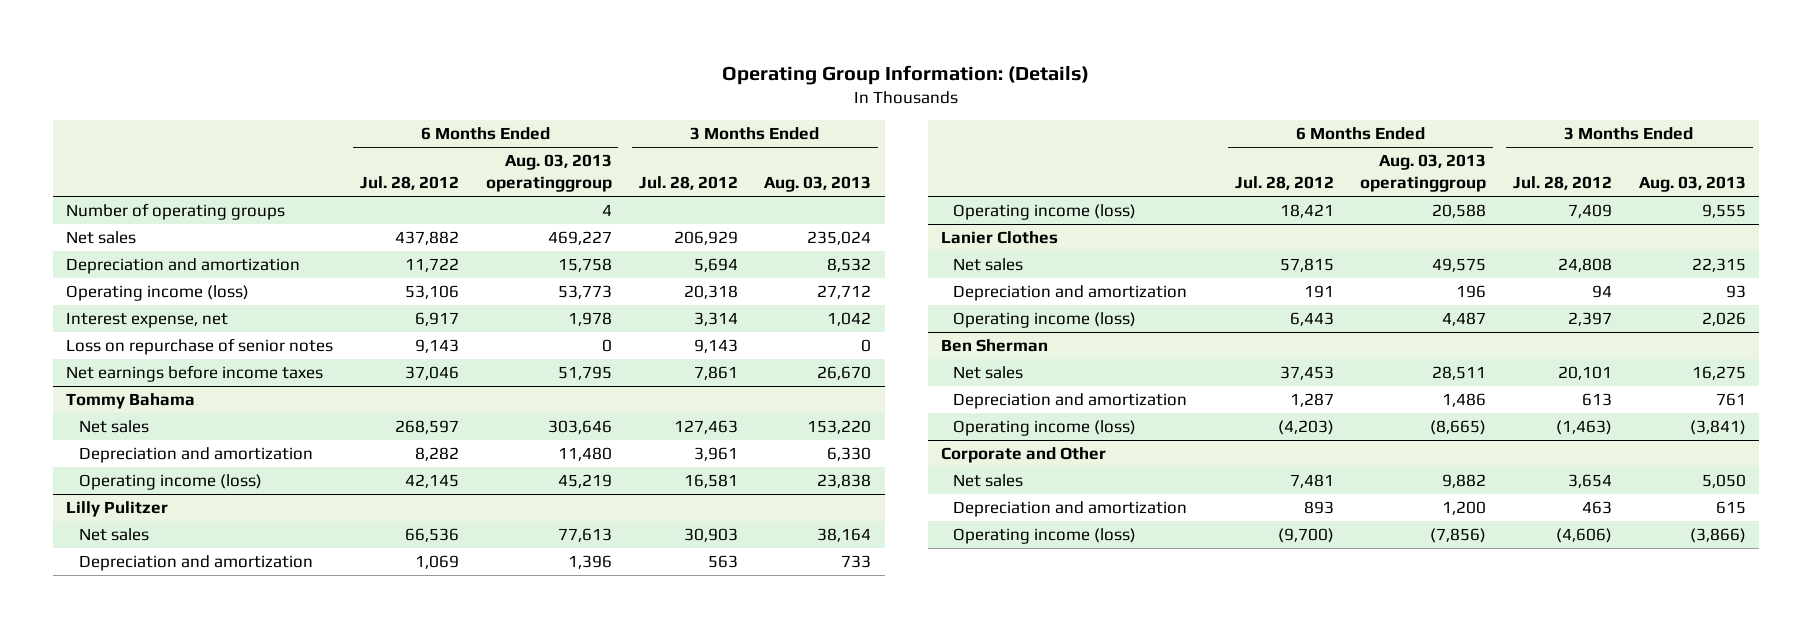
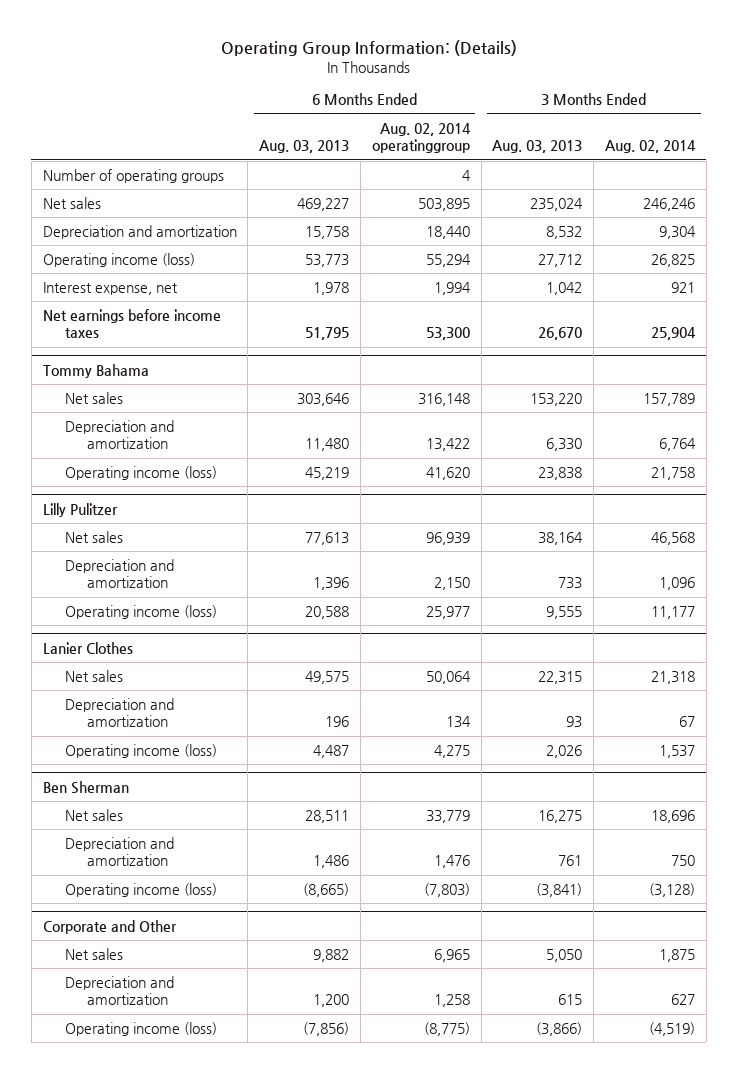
- | 6 Months Ended Jul. 28, 2012 | 6 Months Ended Aug. 03, 2013 operatinggroup | 3 Months Ended Jul. 28, 2012 | 3 Months Ended Aug. 03, 2013
+ | 6 Months Ended Aug. 03, 2013 | 6 Months Ended Aug. 02, 2014 operatinggroup | 3 Months Ended Aug. 03, 2013 | 3 Months Ended Aug. 02, 2014
- Loss on repurchase of senior notes | 9,143 | 0 | 9,143 | 0

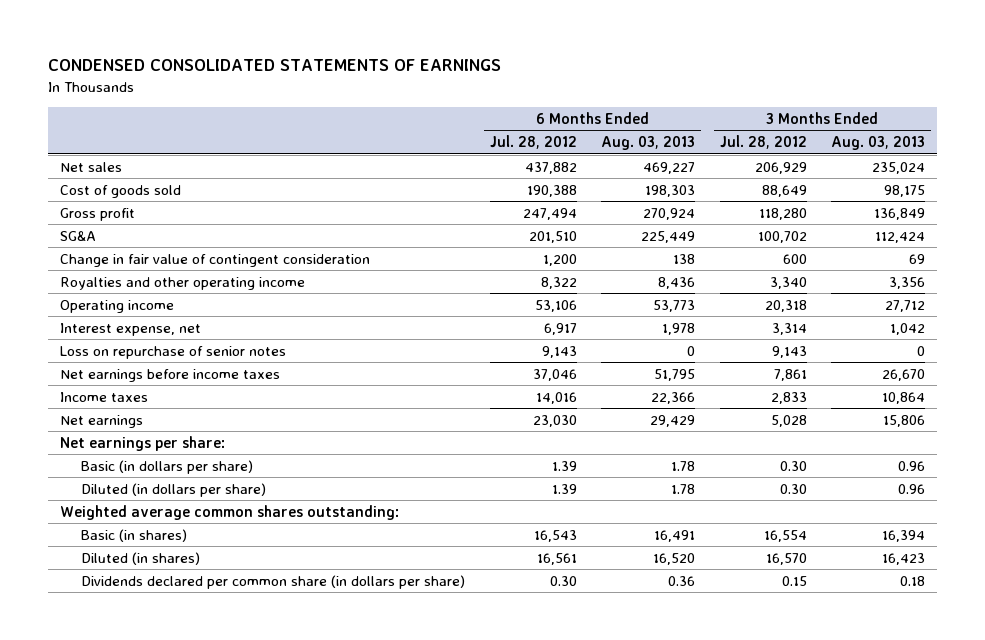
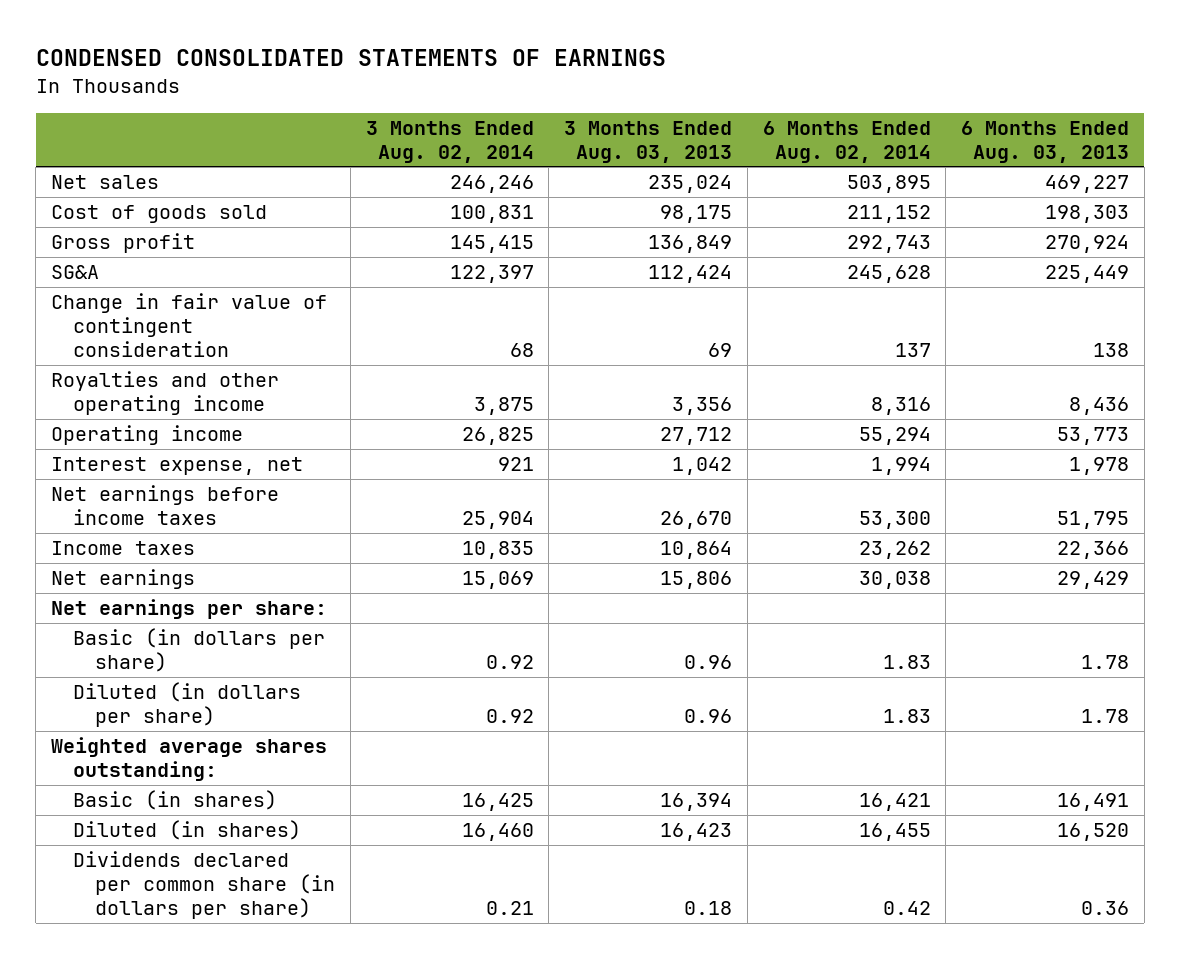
- | 6 Months Ended Jul. 28, 2012 | 6 Months Ended Aug. 03, 2013 | 3 Months Ended Jul. 28, 2012 | 3 Months Ended Aug. 03, 2013
+ | 3 Months Ended Aug. 02, 2014 | 3 Months Ended Aug. 03, 2013 | 6 Months Ended Aug. 02, 2014 | 6 Months Ended Aug. 03, 2013
- Loss on repurchase of senior notes | 9,143 | 0 | 9,143 | 0
- Weighted average common shares outstanding:
+ Weighted average shares outstanding:

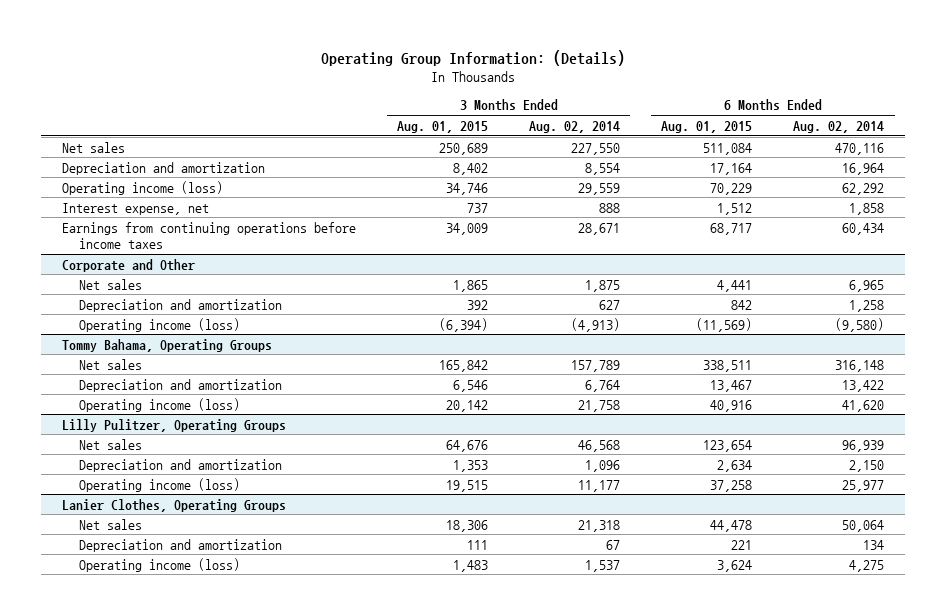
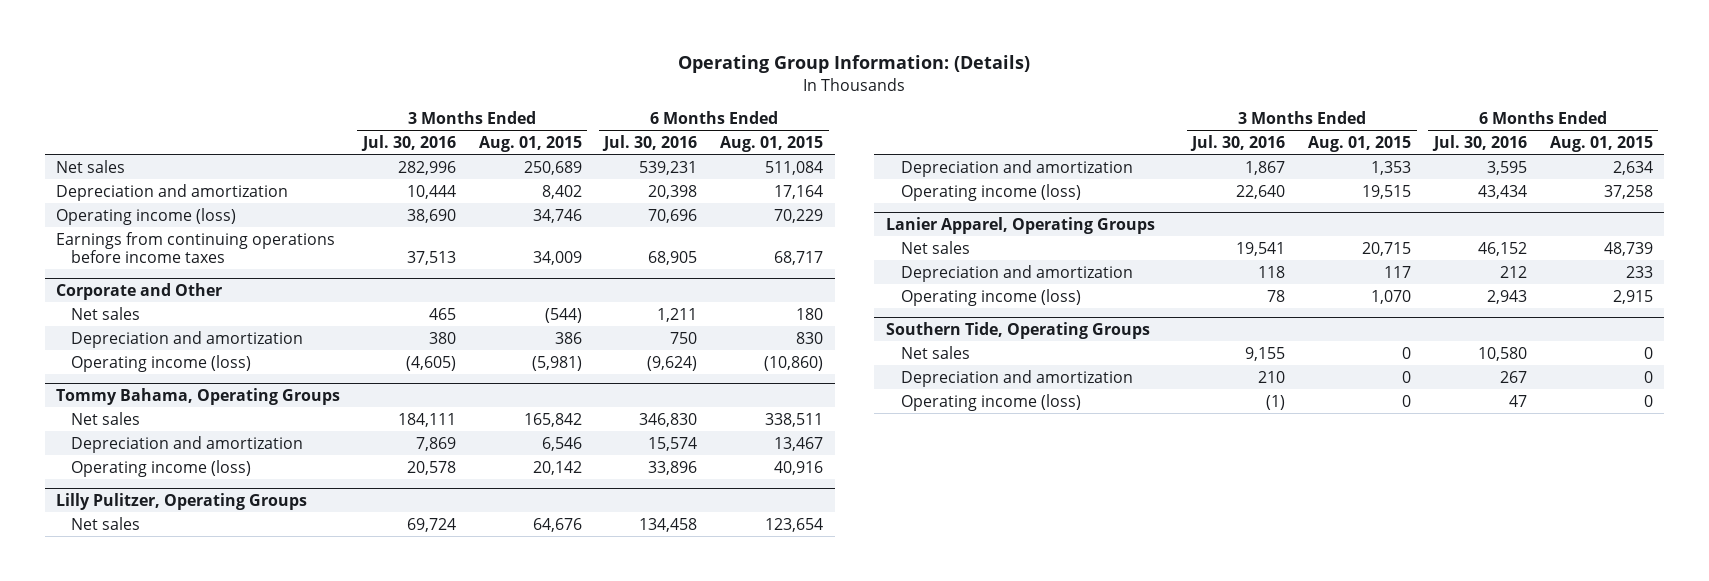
- | 3 Months Ended Aug. 01, 2015 | 3 Months Ended Aug. 02, 2014 | 6 Months Ended Aug. 01, 2015 | 6 Months Ended Aug. 02, 2014
+ | 3 Months Ended Jul. 30, 2016 | 3 Months Ended Aug. 01, 2015 | 6 Months Ended Jul. 30, 2016 | 6 Months Ended Aug. 01, 2015
- Interest expense, net | 737 | 888 | 1,512 | 1,858
@ Corporate and Other
- Net sales | 1,865 | 1,875 | 4,441 | 6,965
- Depreciation and amortization | 392 | 627 | 842 | 1,258
- Operating income (loss) | (6,394) | (4,913) | (11,569) | (9,580)
+ Net sales | 465 | (544) | 1,211 | 180
+ Depreciation and amortization | 380 | 386 | 750 | 830
+ Operating income (loss) | (4,605) | (5,981) | (9,624) | (10,860)
- Lanier Clothes, Operating Groups
- Net sales | 18,306 | 21,318 | 44,478 | 50,064
- Depreciation and amortization | 111 | 67 | 221 | 134
- Operating income (loss) | 1,483 | 1,537 | 3,624 | 4,275
+ Lanier Apparel, Operating Groups
+ Net sales | 19,541 | 20,715 | 46,152 | 48,739
+ Depreciation and amortization | 118 | 117 | 212 | 233
+ Operating income (loss) | 78 | 1,070 | 2,943 | 2,915
+ Southern Tide, Operating Groups
+ Net sales | 9,155 | 0 | 10,580 | 0
+ Depreciation and amortization | 210 | 0 | 267 | 0
+ Operating income (loss) | (1) | 0 | 47 | 0

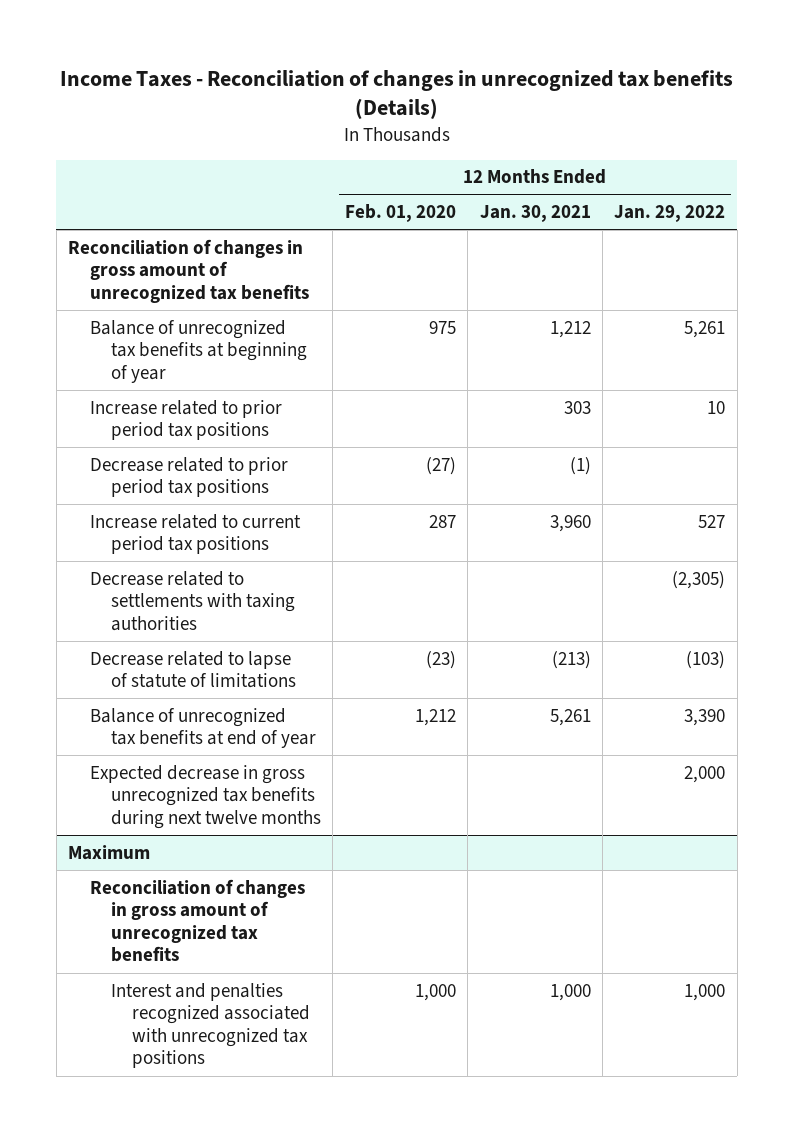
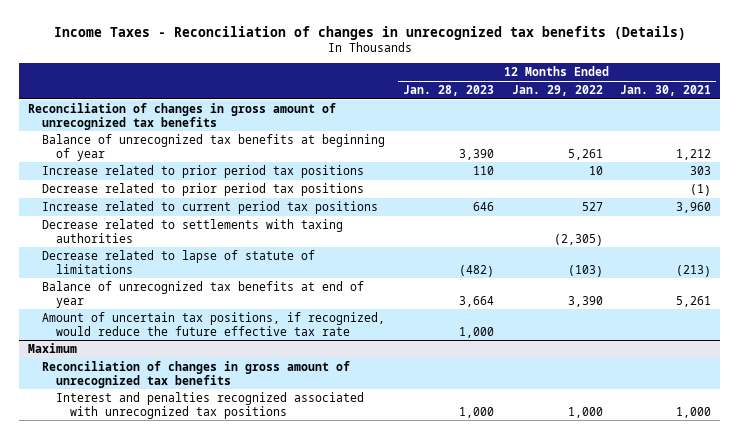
- | 12 Months Ended Feb. 01, 2020 | 12 Months Ended Jan. 30, 2021 | 12 Months Ended Jan. 29, 2022
+ | 12 Months Ended Jan. 28, 2023 | 12 Months Ended Jan. 29, 2022 | 12 Months Ended Jan. 30, 2021
- Expected decrease in gross unrecognized tax benefits during next twelve months | | | 2,000
+ Amount of uncertain tax positions, if recognized, would reduce the future effective tax rate | 1,000 | |

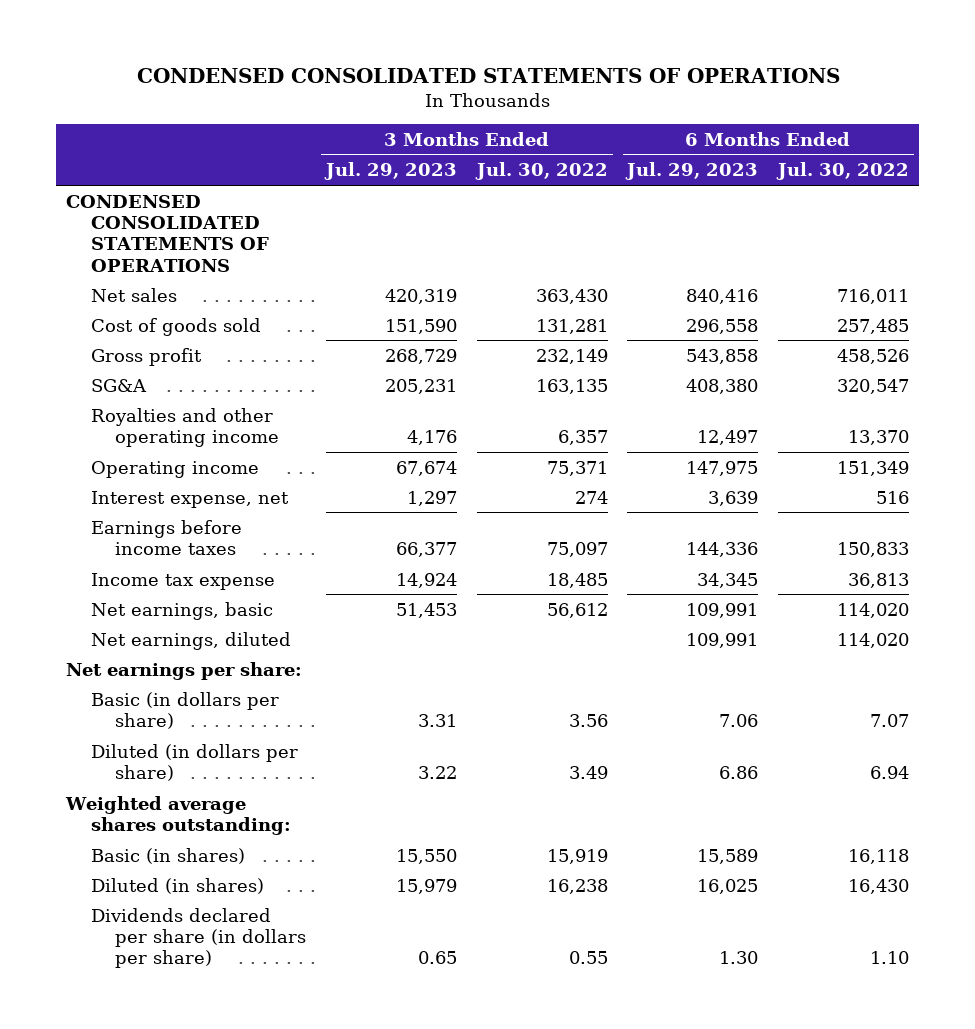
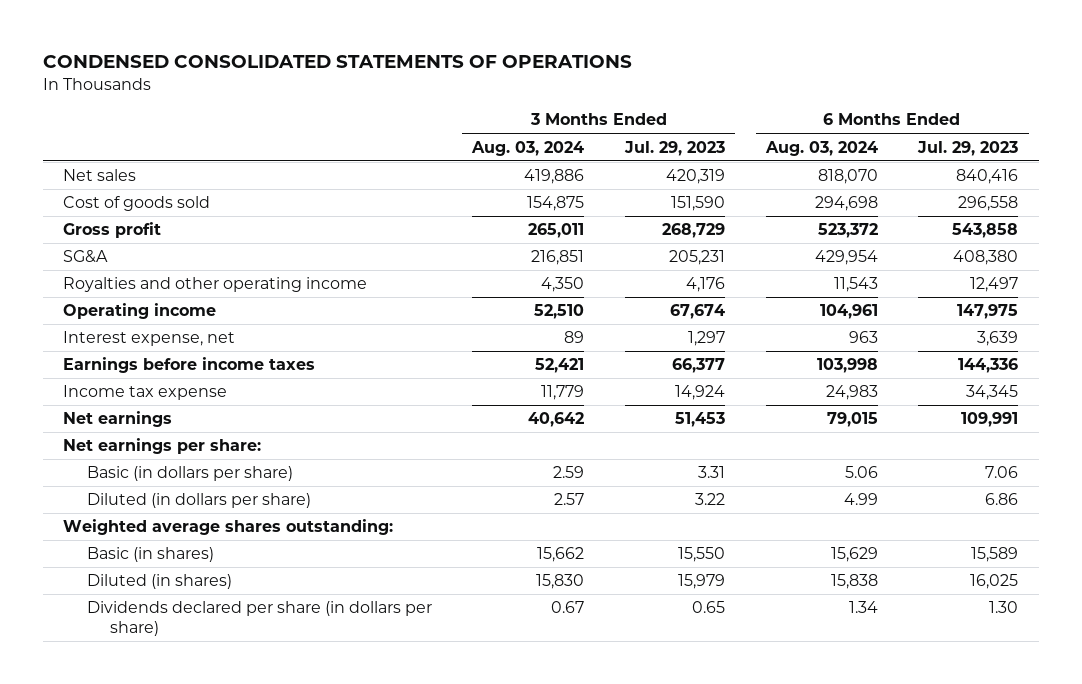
- | 3 Months Ended Jul. 29, 2023 | 3 Months Ended Jul. 30, 2022 | 6 Months Ended Jul. 29, 2023 | 6 Months Ended Jul. 30, 2022
+ | 3 Months Ended Aug. 03, 2024 | 3 Months Ended Jul. 29, 2023 | 6 Months Ended Aug. 03, 2024 | 6 Months Ended Jul. 29, 2023
- CONDENSED CONSOLIDATED STATEMENTS OF OPERATIONS
- Net earnings, basic | 51,453 | 56,612 | 109,991 | 114,020
- Net earnings, diluted | | | 109,991 | 114,020
+ Net earnings | 40,642 | 51,453 | 79,015 | 109,991

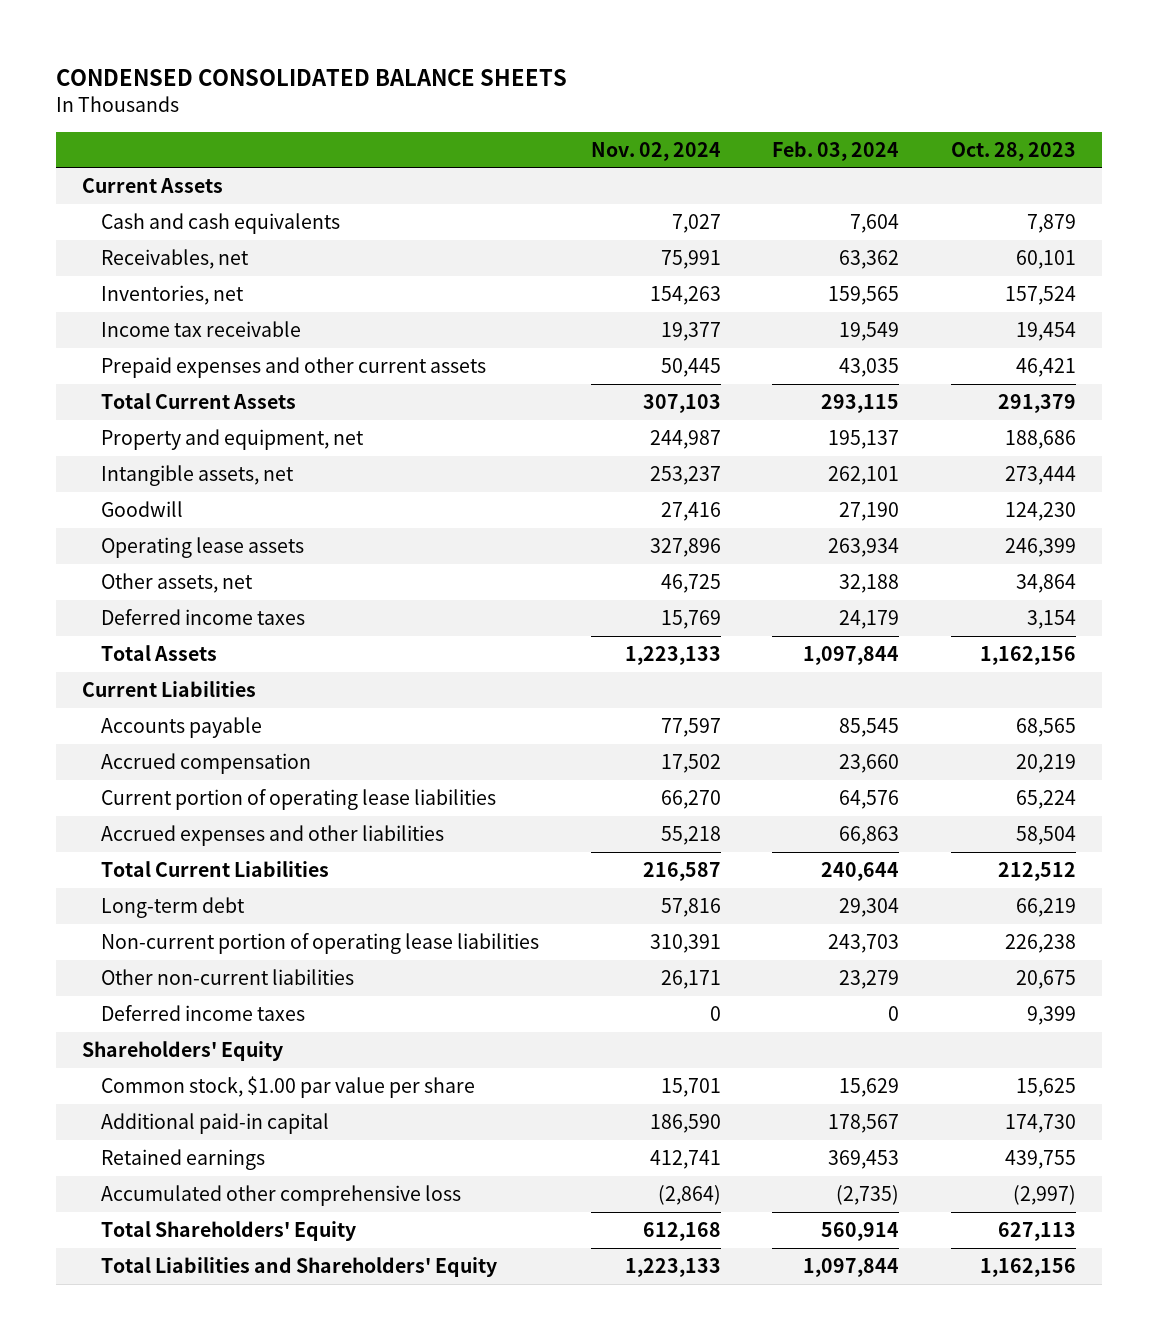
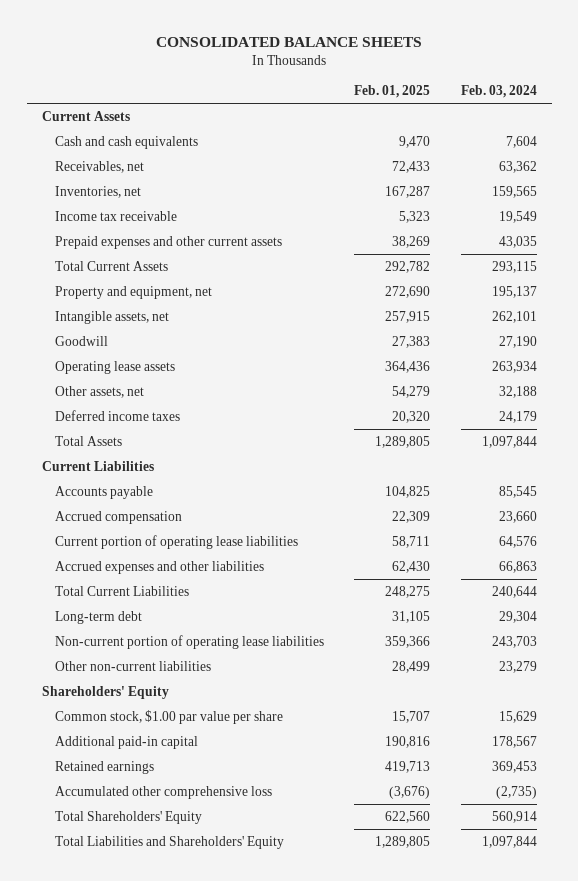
- CONDENSED CONSOLIDATED BALANCE SHEETS
+ CONSOLIDATED BALANCE SHEETS
- | Nov. 02, 2024 | Feb. 03, 2024 | Oct. 28, 2023
+ | Feb. 01, 2025 | Feb. 03, 2024
- Deferred income taxes | 0 | 0 | 9,399

